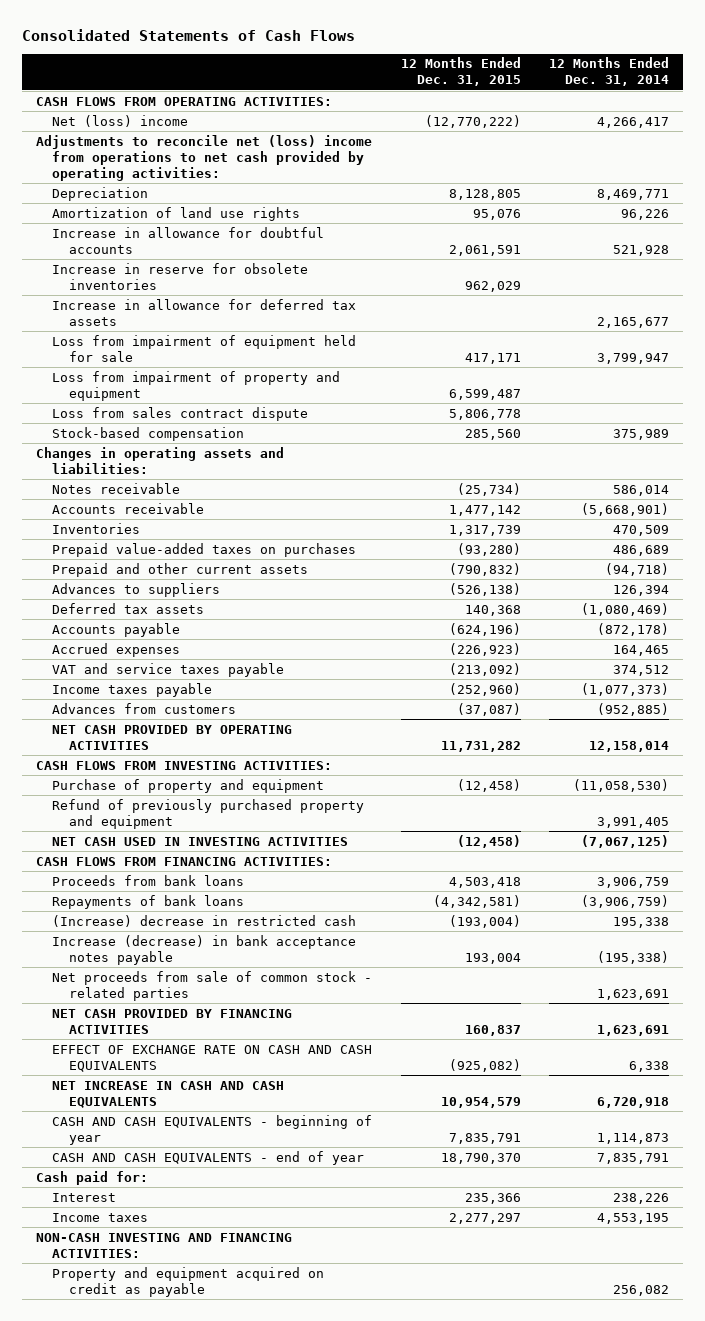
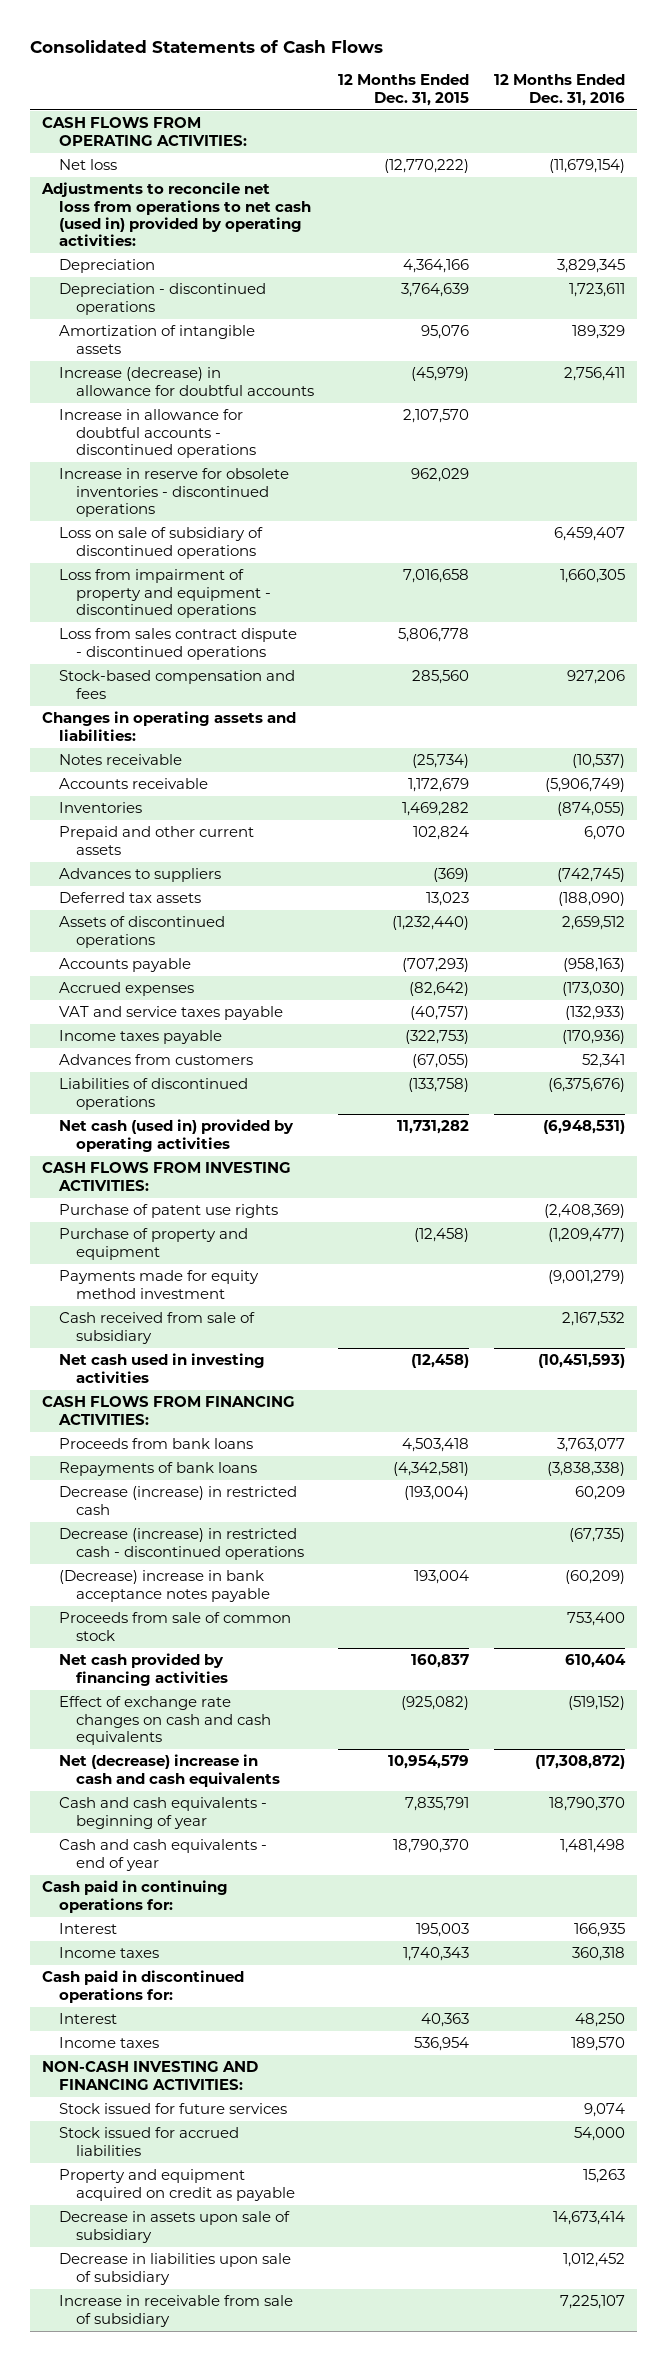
- | 12 Months Ended Dec. 31, 2015 | 12 Months Ended Dec. 31, 2014
+ | 12 Months Ended Dec. 31, 2015 | 12 Months Ended Dec. 31, 2016
- Net (loss) income | (12,770,222) | 4,266,417
- Adjustments to reconcile net (loss) income from operations to net cash provided by operating activities:
- Depreciation | 8,128,805 | 8,469,771
- Amortization of land use rights | 95,076 | 96,226
- Increase in allowance for doubtful accounts | 2,061,591 | 521,928
- Increase in reserve for obsolete inventories | 962,029 |
- Increase in allowance for deferred tax assets | | 2,165,677
- Loss from impairment of equipment held for sale | 417,171 | 3,799,947
- Loss from impairment of property and equipment | 6,599,487 |
- Loss from sales contract dispute | 5,806,778 |
- Stock-based compensation | 285,560 | 375,989
+ Net loss | (12,770,222) | (11,679,154)
+ Adjustments to reconcile net loss from operations to net cash (used in) provided by operating activities:
+ Depreciation | 4,364,166 | 3,829,345
+ Depreciation - discontinued operations | 3,764,639 | 1,723,611
+ Amortization of intangible assets | 95,076 | 189,329
+ Increase (decrease) in allowance for doubtful accounts | (45,979) | 2,756,411
+ Increase in allowance for doubtful accounts - discontinued operations | 2,107,570 |
+ Increase in reserve for obsolete inventories - discontinued operations | 962,029 |
+ Loss on sale of subsidiary of discontinued operations | | 6,459,407
+ Loss from impairment of property and equipment - discontinued operations | 7,016,658 | 1,660,305
+ Loss from sales contract dispute - discontinued operations | 5,806,778 |
+ Stock-based compensation and fees | 285,560 | 927,206
- Accounts receivable | 1,477,142 | (5,668,901)
- Inventories | 1,317,739 | 470,509
- Prepaid value-added taxes on purchases | (93,280) | 486,689
- Prepaid and other current assets | (790,832) | (94,718)
- Advances to suppliers | (526,138) | 126,394
- Deferred tax assets | 140,368 | (1,080,469)
- Accounts payable | (624,196) | (872,178)
- Accrued expenses | (226,923) | 164,465
- VAT and service taxes payable | (213,092) | 374,512
- Income taxes payable | (252,960) | (1,077,373)
- Advances from customers | (37,087) | (952,885)
- NET CASH PROVIDED BY OPERATING ACTIVITIES | 11,731,282 | 12,158,014
+ Accounts receivable | 1,172,679 | (5,906,749)
+ Inventories | 1,469,282 | (874,055)
+ Prepaid and other current assets | 102,824 | 6,070
+ Advances to suppliers | (369) | (742,745)
+ Deferred tax assets | 13,023 | (188,090)
+ Assets of discontinued operations | (1,232,440) | 2,659,512
+ Accounts payable | (707,293) | (958,163)
+ Accrued expenses | (82,642) | (173,030)
+ VAT and service taxes payable | (40,757) | (132,933)
+ Income taxes payable | (322,753) | (170,936)
+ Advances from customers | (67,055) | 52,341
+ Liabilities of discontinued operations | (133,758) | (6,375,676)
+ Net cash (used in) provided by operating activities | 11,731,282 | (6,948,531)
+ Purchase of patent use rights | | (2,408,369)
- Refund of previously purchased property and equipment | | 3,991,405
- NET CASH USED IN INVESTING ACTIVITIES | (12,458) | (7,067,125)
+ Payments made for equity method investment | | (9,001,279)
+ Cash received from sale of subsidiary | | 2,167,532
+ Net cash used in investing activities | (12,458) | (10,451,593)
- (Increase) decrease in restricted cash | (193,004) | 195,338
- Increase (decrease) in bank acceptance notes payable | 193,004 | (195,338)
- Net proceeds from sale of common stock - related parties | | 1,623,691
- NET CASH PROVIDED BY FINANCING ACTIVITIES | 160,837 | 1,623,691
- EFFECT OF EXCHANGE RATE ON CASH AND CASH EQUIVALENTS | (925,082) | 6,338
- NET INCREASE IN CASH AND CASH EQUIVALENTS | 10,954,579 | 6,720,918
- CASH AND CASH EQUIVALENTS - beginning of year | 7,835,791 | 1,114,873
- CASH AND CASH EQUIVALENTS - end of year | 18,790,370 | 7,835,791
- Cash paid for:
- Interest | 235,366 | 238,226
- Income taxes | 2,277,297 | 4,553,195
+ Decrease (increase) in restricted cash | (193,004) | 60,209
+ Decrease (increase) in restricted cash - discontinued operations | | (67,735)
+ (Decrease) increase in bank acceptance notes payable | 193,004 | (60,209)
+ Proceeds from sale of common stock | | 753,400
+ Net cash provided by financing activities | 160,837 | 610,404
+ Effect of exchange rate changes on cash and cash equivalents | (925,082) | (519,152)
+ Net (decrease) increase in cash and cash equivalents | 10,954,579 | (17,308,872)
+ Cash and cash equivalents - beginning of year | 7,835,791 | 18,790,370
+ Cash and cash equivalents - end of year | 18,790,370 | 1,481,498
+ Cash paid in continuing operations for:
+ Interest | 195,003 | 166,935
+ Income taxes | 1,740,343 | 360,318
+ Cash paid in discontinued operations for:
+ Interest | 40,363 | 48,250
+ Income taxes | 536,954 | 189,570
+ Stock issued for future services | | 9,074
+ Stock issued for accrued liabilities | | 54,000
+ Decrease in assets upon sale of subsidiary | | 14,673,414
+ Decrease in liabilities upon sale of subsidiary | | 1,012,452
+ Increase in receivable from sale of subsidiary | | 7,225,107

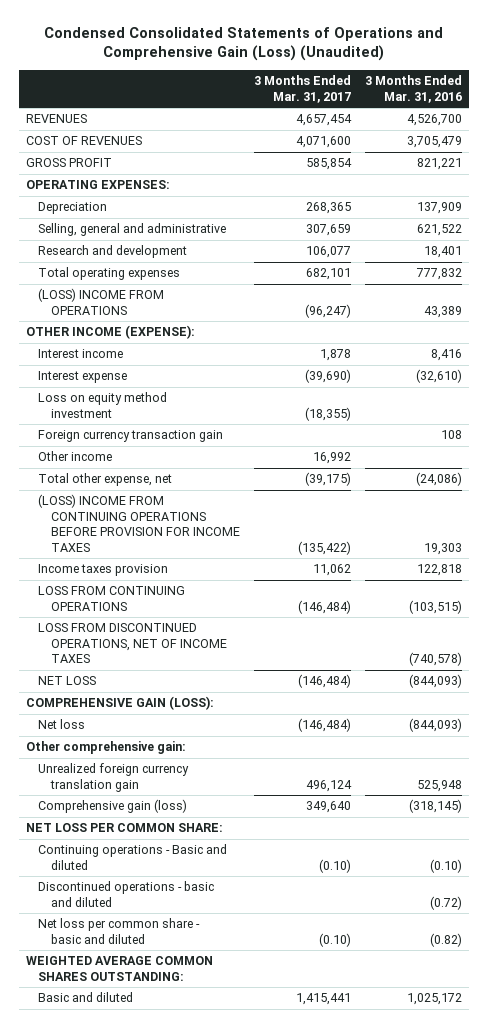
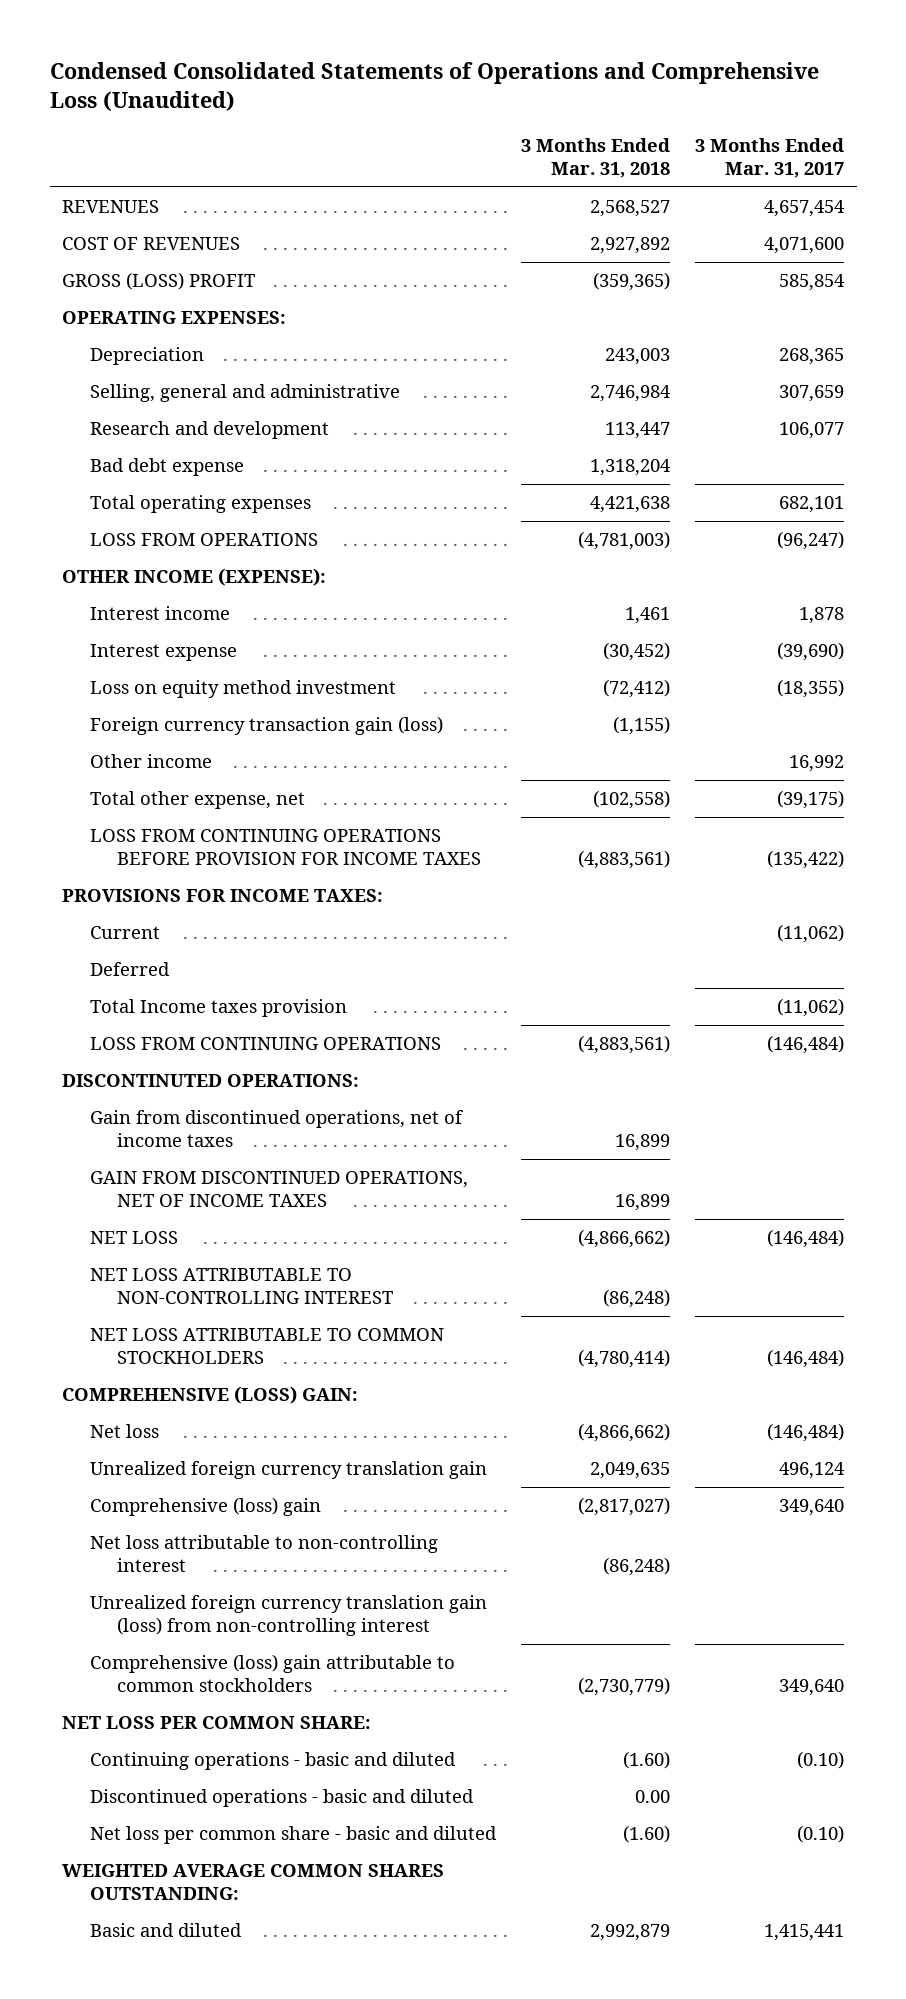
- Condensed Consolidated Statements of Operations and Comprehensive Gain (Loss) (Unaudited)
+ Condensed Consolidated Statements of Operations and Comprehensive Loss (Unaudited)
- | 3 Months Ended Mar. 31, 2017 | 3 Months Ended Mar. 31, 2016
+ | 3 Months Ended Mar. 31, 2018 | 3 Months Ended Mar. 31, 2017
- GROSS PROFIT | 585,854 | 821,221
+ GROSS (LOSS) PROFIT | (359,365) | 585,854
+ Bad debt expense | 1,318,204 |
- (LOSS) INCOME FROM OPERATIONS | (96,247) | 43,389
+ LOSS FROM OPERATIONS | (4,781,003) | (96,247)
- Foreign currency transaction gain | | 108
+ Foreign currency transaction gain (loss) | (1,155) |
- (LOSS) INCOME FROM CONTINUING OPERATIONS BEFORE PROVISION FOR INCOME TAXES | (135,422) | 19,303
- Income taxes provision | 11,062 | 122,818
+ LOSS FROM CONTINUING OPERATIONS BEFORE PROVISION FOR INCOME TAXES | (4,883,561) | (135,422)
+ PROVISIONS FOR INCOME TAXES:
+ Current | | (11,062)
+ Deferred
+ Total Income taxes provision | | (11,062)
- LOSS FROM DISCONTINUED OPERATIONS, NET OF INCOME TAXES | | (740,578)
+ DISCONTINUTED OPERATIONS:
+ Gain from discontinued operations, net of income taxes | 16,899 |
+ GAIN FROM DISCONTINUED OPERATIONS, NET OF INCOME TAXES | 16,899 |
- COMPREHENSIVE GAIN (LOSS):
+ NET LOSS ATTRIBUTABLE TO NON-CONTROLLING INTEREST | (86,248) |
+ NET LOSS ATTRIBUTABLE TO COMMON STOCKHOLDERS | (4,780,414) | (146,484)
+ COMPREHENSIVE (LOSS) GAIN:
- Other comprehensive gain:
- Comprehensive gain (loss) | 349,640 | (318,145)
+ Comprehensive (loss) gain | (2,817,027) | 349,640
+ Net loss attributable to non-controlling interest | (86,248) |
+ Unrealized foreign currency translation gain (loss) from non-controlling interest
+ Comprehensive (loss) gain attributable to common stockholders | (2,730,779) | 349,640
- Continuing operations - Basic and diluted | (0.10) | (0.10)
+ Continuing operations - basic and diluted | (1.60) | (0.10)

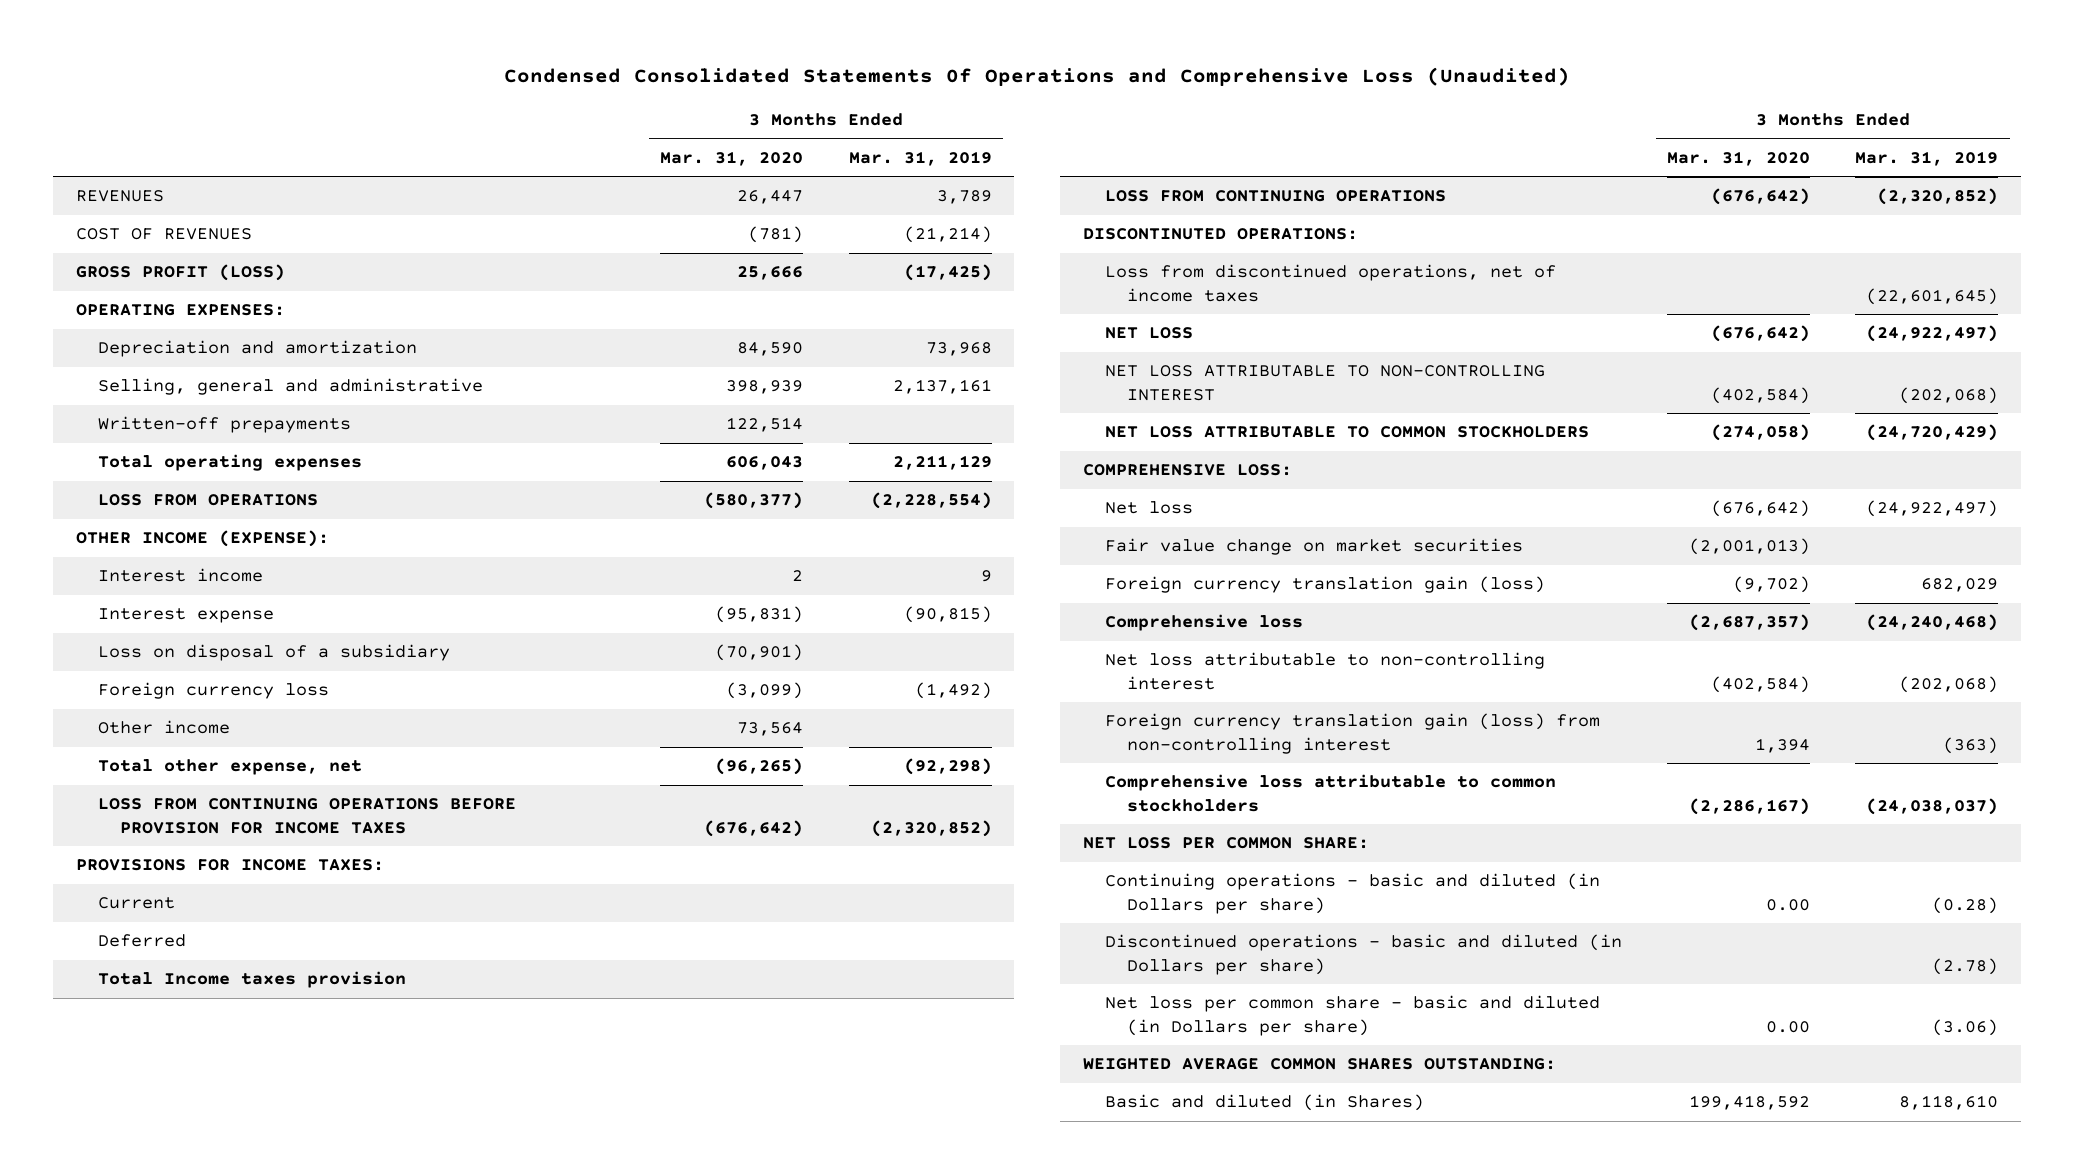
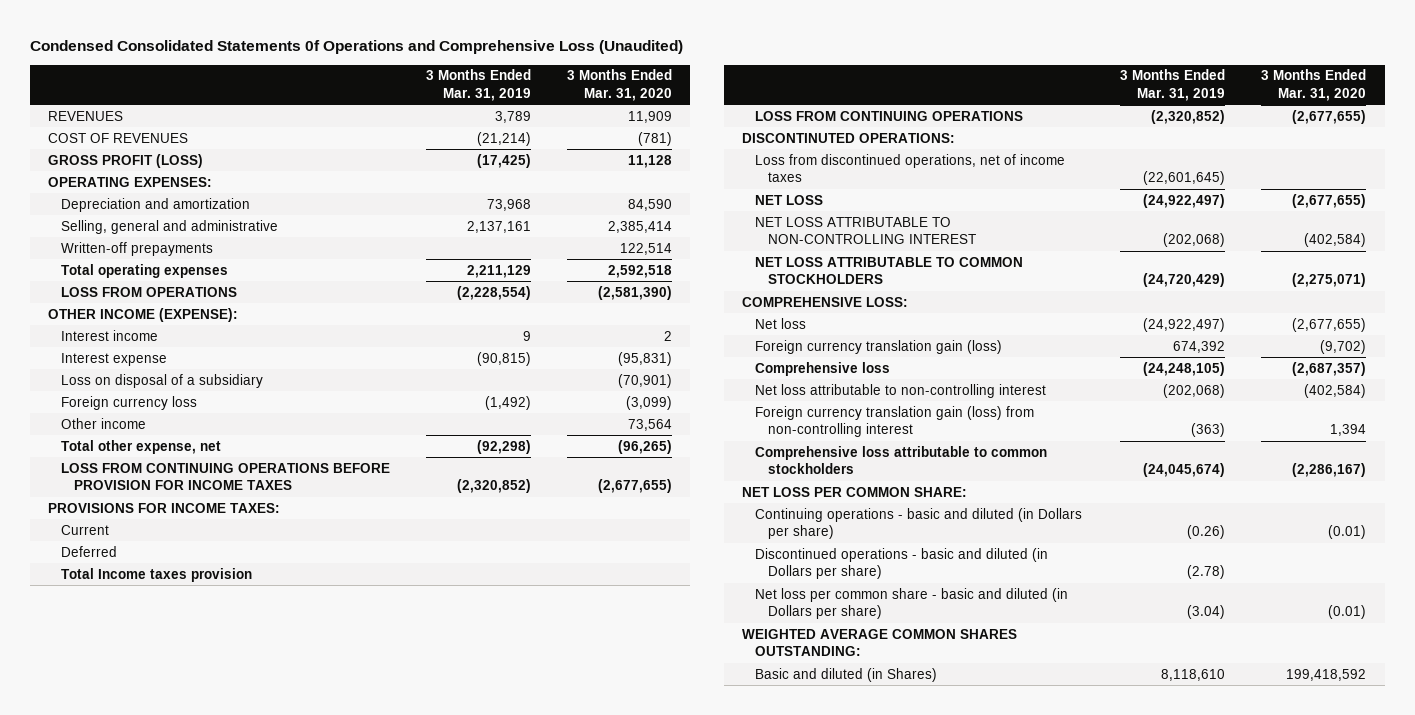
- | 3 Months Ended Mar. 31, 2020 | 3 Months Ended Mar. 31, 2019
+ | 3 Months Ended Mar. 31, 2019 | 3 Months Ended Mar. 31, 2020
- REVENUES | 26,447 | 3,789
+ REVENUES | 3,789 | 11,909
- GROSS PROFIT (LOSS) | 25,666 | (17,425)
+ GROSS PROFIT (LOSS) | (17,425) | 11,128
- Selling, general and administrative | 398,939 | 2,137,161
+ Selling, general and administrative | 2,137,161 | 2,385,414
- Total operating expenses | 606,043 | 2,211,129
- LOSS FROM OPERATIONS | (580,377) | (2,228,554)
+ Total operating expenses | 2,211,129 | 2,592,518
+ LOSS FROM OPERATIONS | (2,228,554) | (2,581,390)
- LOSS FROM CONTINUING OPERATIONS BEFORE PROVISION FOR INCOME TAXES | (676,642) | (2,320,852)
+ LOSS FROM CONTINUING OPERATIONS BEFORE PROVISION FOR INCOME TAXES | (2,320,852) | (2,677,655)
- LOSS FROM CONTINUING OPERATIONS | (676,642) | (2,320,852)
+ LOSS FROM CONTINUING OPERATIONS | (2,320,852) | (2,677,655)
- NET LOSS | (676,642) | (24,922,497)
+ NET LOSS | (24,922,497) | (2,677,655)
- NET LOSS ATTRIBUTABLE TO COMMON STOCKHOLDERS | (274,058) | (24,720,429)
+ NET LOSS ATTRIBUTABLE TO COMMON STOCKHOLDERS | (24,720,429) | (2,275,071)
- Net loss | (676,642) | (24,922,497)
- Fair value change on market securities | (2,001,013) |
- Foreign currency translation gain (loss) | (9,702) | 682,029
- Comprehensive loss | (2,687,357) | (24,240,468)
+ Net loss | (24,922,497) | (2,677,655)
+ Foreign currency translation gain (loss) | 674,392 | (9,702)
+ Comprehensive loss | (24,248,105) | (2,687,357)
- Comprehensive loss attributable to common stockholders | (2,286,167) | (24,038,037)
+ Comprehensive loss attributable to common stockholders | (24,045,674) | (2,286,167)
- Continuing operations - basic and diluted (in Dollars per share) | 0.00 | (0.28)
+ Continuing operations - basic and diluted (in Dollars per share) | (0.26) | (0.01)
- Net loss per common share - basic and diluted (in Dollars per share) | 0.00 | (3.06)
+ Net loss per common share - basic and diluted (in Dollars per share) | (3.04) | (0.01)

